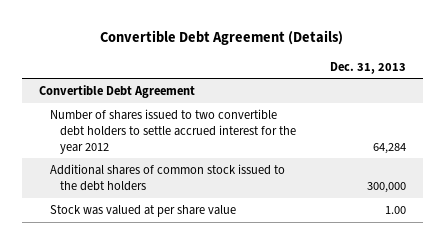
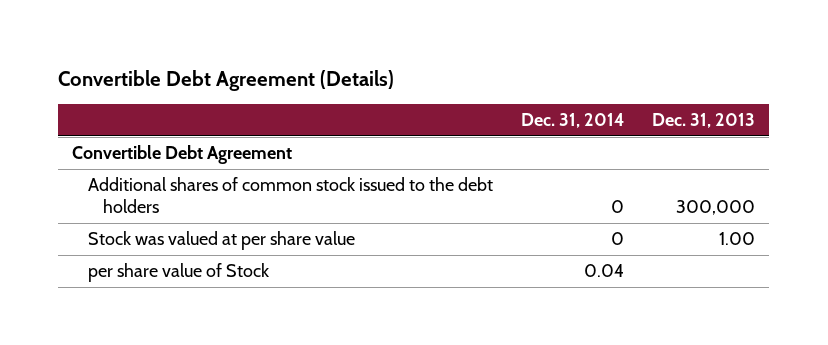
- | Dec. 31, 2013
+ | Dec. 31, 2014 | Dec. 31, 2013
- Number of shares issued to two convertible debt holders to settle accrued interest for the year 2012 | 64,284
+ per share value of Stock | 0.04 |

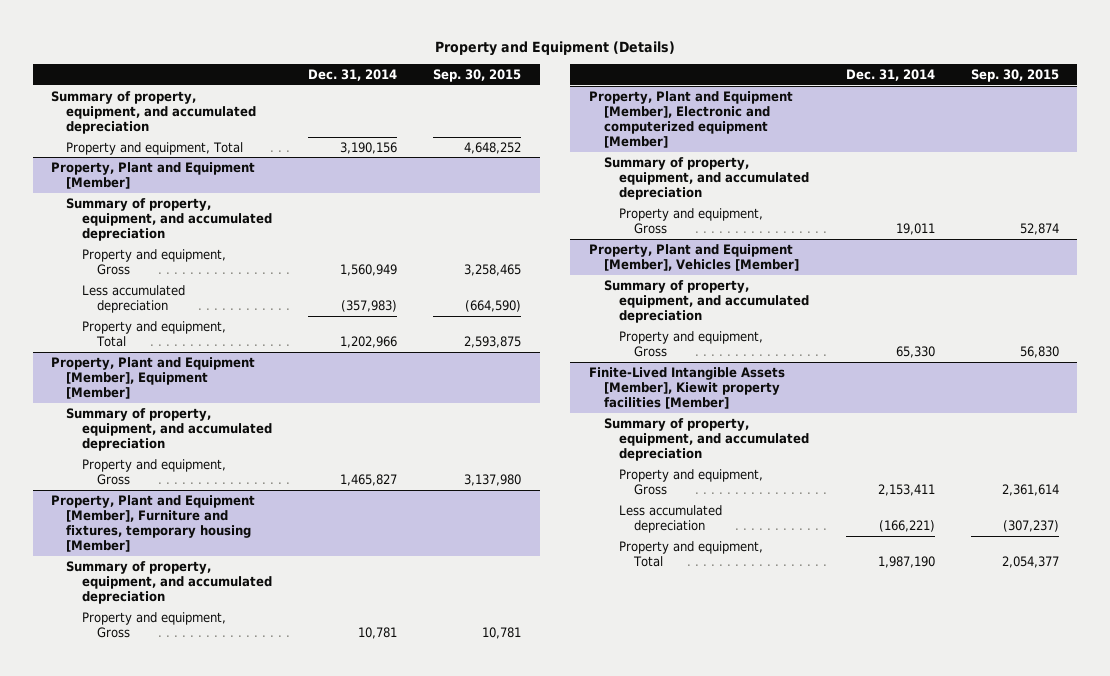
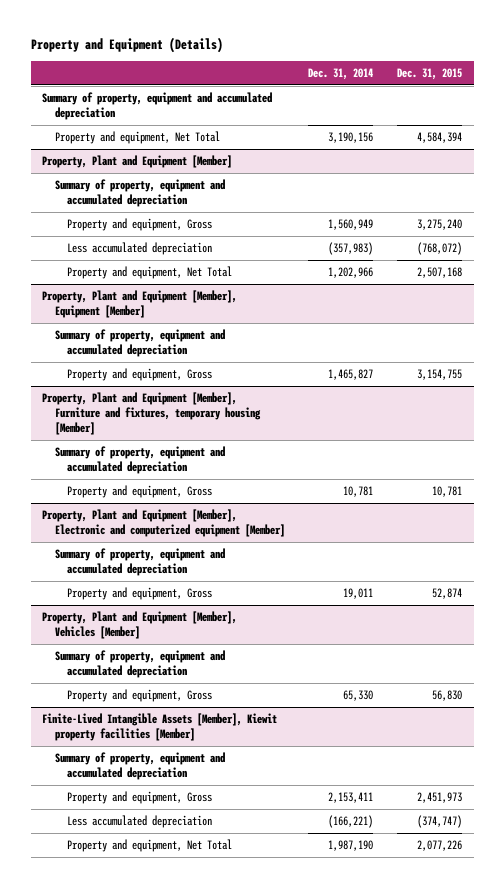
- | Dec. 31, 2014 | Sep. 30, 2015
+ | Dec. 31, 2014 | Dec. 31, 2015
- Summary of property, equipment, and accumulated depreciation
- Property and equipment, Total | 3,190,156 | 4,648,252
+ Summary of property, equipment and accumulated depreciation
+ Property and equipment, Net Total | 3,190,156 | 4,584,394
@ Property, Plant and Equipment [Member]
- Summary of property, equipment, and accumulated depreciation
+ Summary of property, equipment and accumulated depreciation
- Property and equipment, Total | 1,202,966 | 2,593,875
+ Property and equipment, Net Total | 1,202,966 | 2,507,168
@ Property, Plant and Equipment [Member], Equipment [Member]
- Summary of property, equipment, and accumulated depreciation
+ Summary of property, equipment and accumulated depreciation
@ Property, Plant and Equipment [Member], Furniture and fixtures, temporary housing [Member]
- Summary of property, equipment, and accumulated depreciation
+ Summary of property, equipment and accumulated depreciation
@ Property, Plant and Equipment [Member], Electronic and computerized equipment [Member]
- Summary of property, equipment, and accumulated depreciation
+ Summary of property, equipment and accumulated depreciation
@ Property, Plant and Equipment [Member], Vehicles [Member]
- Summary of property, equipment, and accumulated depreciation
+ Summary of property, equipment and accumulated depreciation
@ Finite-Lived Intangible Assets [Member], Kiewit property facilities [Member]
- Summary of property, equipment, and accumulated depreciation
+ Summary of property, equipment and accumulated depreciation
- Property and equipment, Total | 1,987,190 | 2,054,377
+ Property and equipment, Net Total | 1,987,190 | 2,077,226

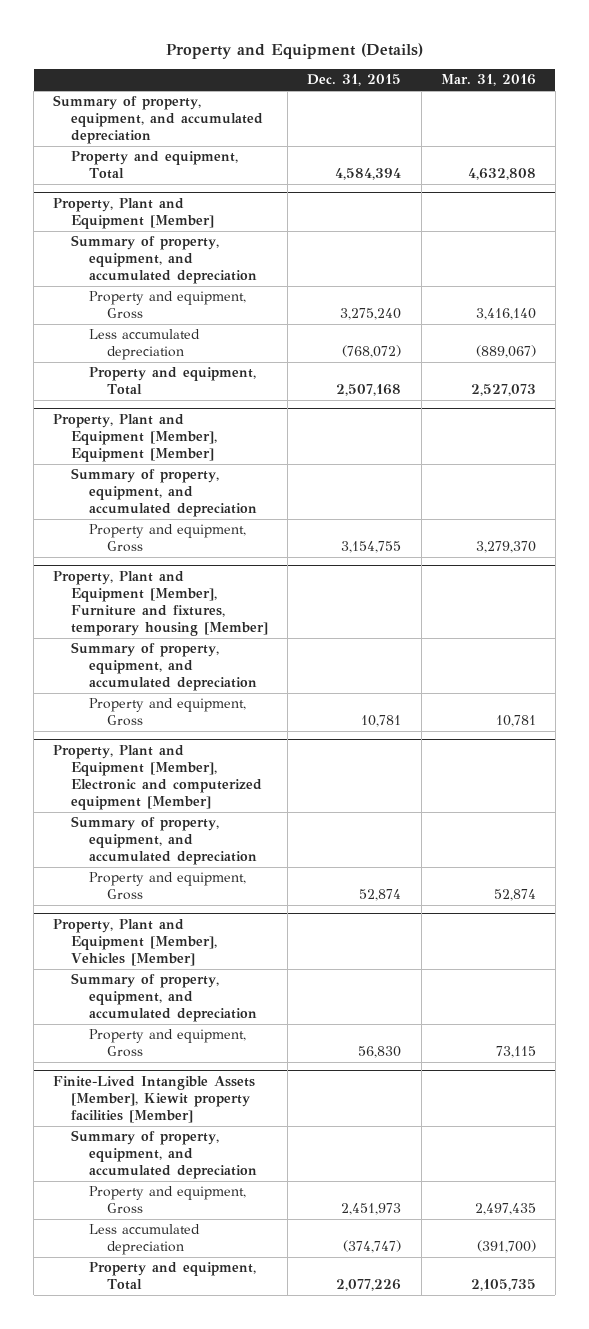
- | Dec. 31, 2014 | Dec. 31, 2015
+ | Dec. 31, 2015 | Mar. 31, 2016
- Summary of property, equipment and accumulated depreciation
- Property and equipment, Net Total | 3,190,156 | 4,584,394
+ Summary of property, equipment, and accumulated depreciation
+ Property and equipment, Total | 4,584,394 | 4,632,808
@ Property, Plant and Equipment [Member]
- Summary of property, equipment and accumulated depreciation
+ Summary of property, equipment, and accumulated depreciation
- Property and equipment, Net Total | 1,202,966 | 2,507,168
+ Property and equipment, Total | 2,507,168 | 2,527,073
@ Property, Plant and Equipment [Member], Equipment [Member]
- Summary of property, equipment and accumulated depreciation
+ Summary of property, equipment, and accumulated depreciation
@ Property, Plant and Equipment [Member], Furniture and fixtures, temporary housing [Member]
- Summary of property, equipment and accumulated depreciation
+ Summary of property, equipment, and accumulated depreciation
@ Property, Plant and Equipment [Member], Electronic and computerized equipment [Member]
- Summary of property, equipment and accumulated depreciation
+ Summary of property, equipment, and accumulated depreciation
@ Property, Plant and Equipment [Member], Vehicles [Member]
- Summary of property, equipment and accumulated depreciation
+ Summary of property, equipment, and accumulated depreciation
@ Finite-Lived Intangible Assets [Member], Kiewit property facilities [Member]
- Summary of property, equipment and accumulated depreciation
+ Summary of property, equipment, and accumulated depreciation
- Property and equipment, Net Total | 1,987,190 | 2,077,226
+ Property and equipment, Total | 2,077,226 | 2,105,735

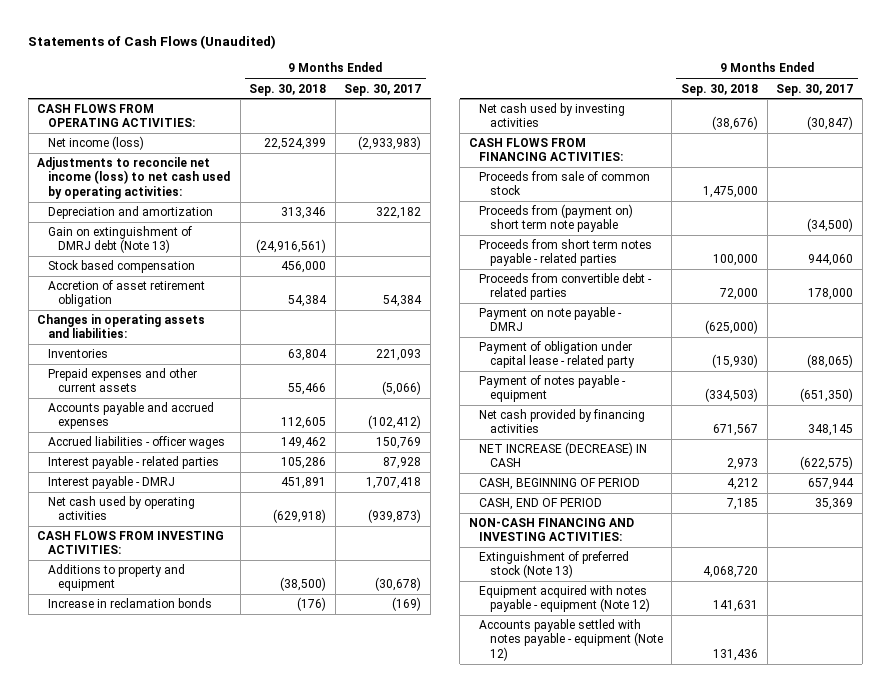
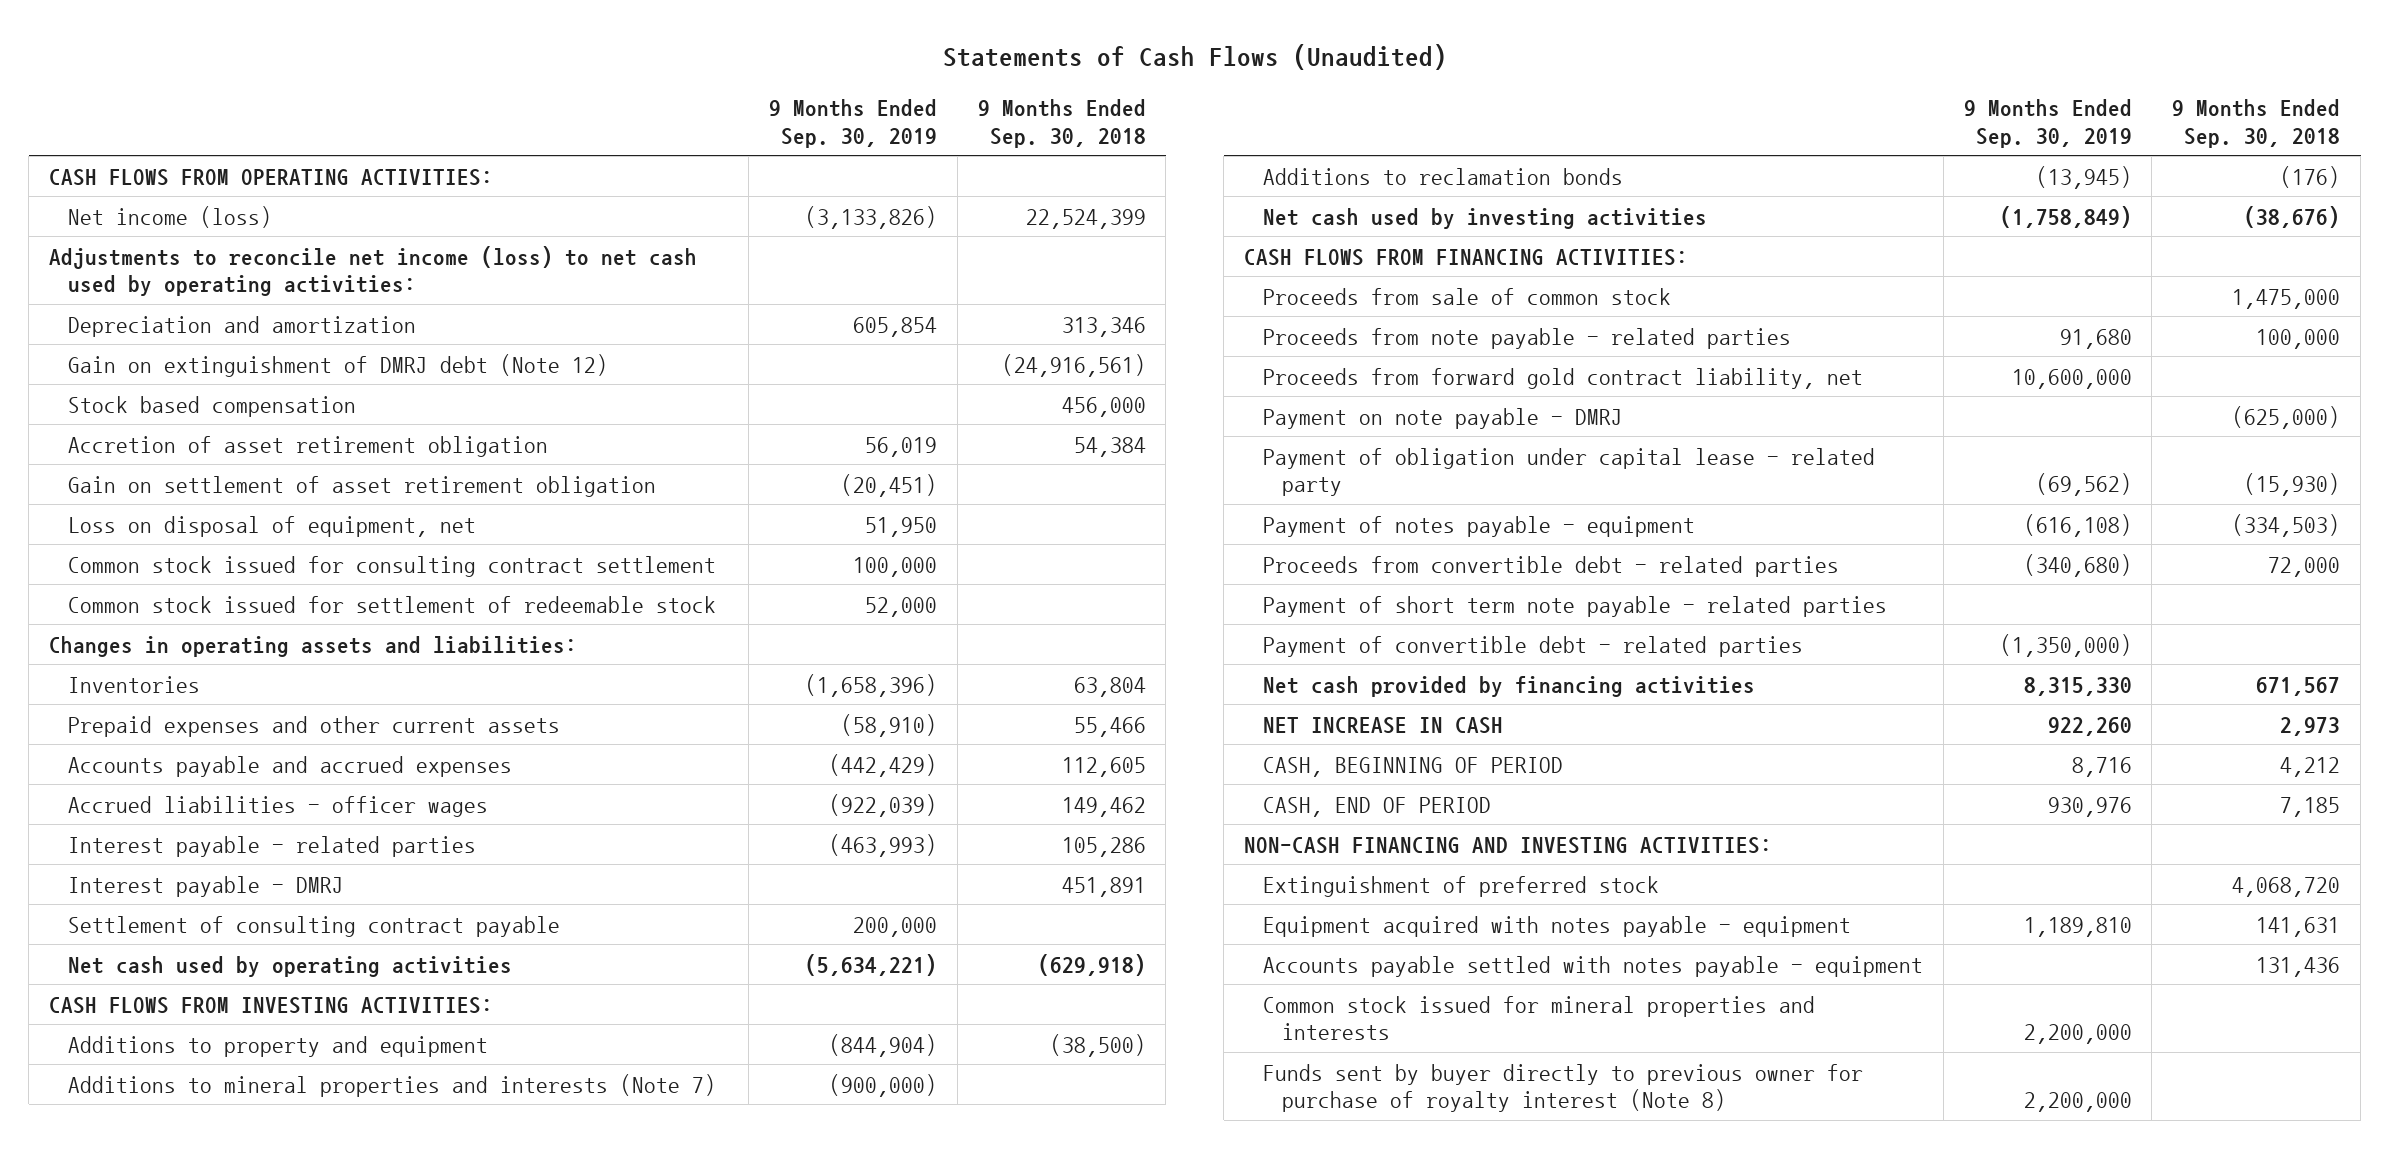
- | 9 Months Ended Sep. 30, 2018 | 9 Months Ended Sep. 30, 2017
+ | 9 Months Ended Sep. 30, 2019 | 9 Months Ended Sep. 30, 2018
- Gain on extinguishment of DMRJ debt (Note 13) | (24,916,561) |
+ Gain on extinguishment of DMRJ debt (Note 12) | | (24,916,561)
+ Gain on settlement of asset retirement obligation | (20,451) |
+ Loss on disposal of equipment, net | 51,950 |
+ Common stock issued for consulting contract settlement | 100,000 |
+ Common stock issued for settlement of redeemable stock | 52,000 |
+ Settlement of consulting contract payable | 200,000 |
- Increase in reclamation bonds | (176) | (169)
+ Additions to mineral properties and interests (Note 7) | (900,000) |
+ Additions to reclamation bonds | (13,945) | (176)
- Proceeds from (payment on) short term note payable | | (34,500)
- Proceeds from short term notes payable - related parties | 100,000 | 944,060
+ Proceeds from note payable - related parties | 91,680 | 100,000
+ Proceeds from forward gold contract liability, net | 10,600,000 |
moved down: Proceeds from convertible debt - related parties | (340,680) | 72,000
+ Payment of short term note payable - related parties
+ Payment of convertible debt - related parties | (1,350,000) |
- NET INCREASE (DECREASE) IN CASH | 2,973 | (622,575)
+ NET INCREASE IN CASH | 922,260 | 2,973
- Extinguishment of preferred stock (Note 13) | 4,068,720 |
- Equipment acquired with notes payable - equipment (Note 12) | 141,631 |
- Accounts payable settled with notes payable - equipment (Note 12) | 131,436 |
+ Extinguishment of preferred stock | | 4,068,720
+ Equipment acquired with notes payable - equipment | 1,189,810 | 141,631
+ Accounts payable settled with notes payable - equipment | | 131,436
+ Common stock issued for mineral properties and interests | 2,200,000 |
+ Funds sent by buyer directly to previous owner for purchase of royalty interest (Note 8) | 2,200,000 |

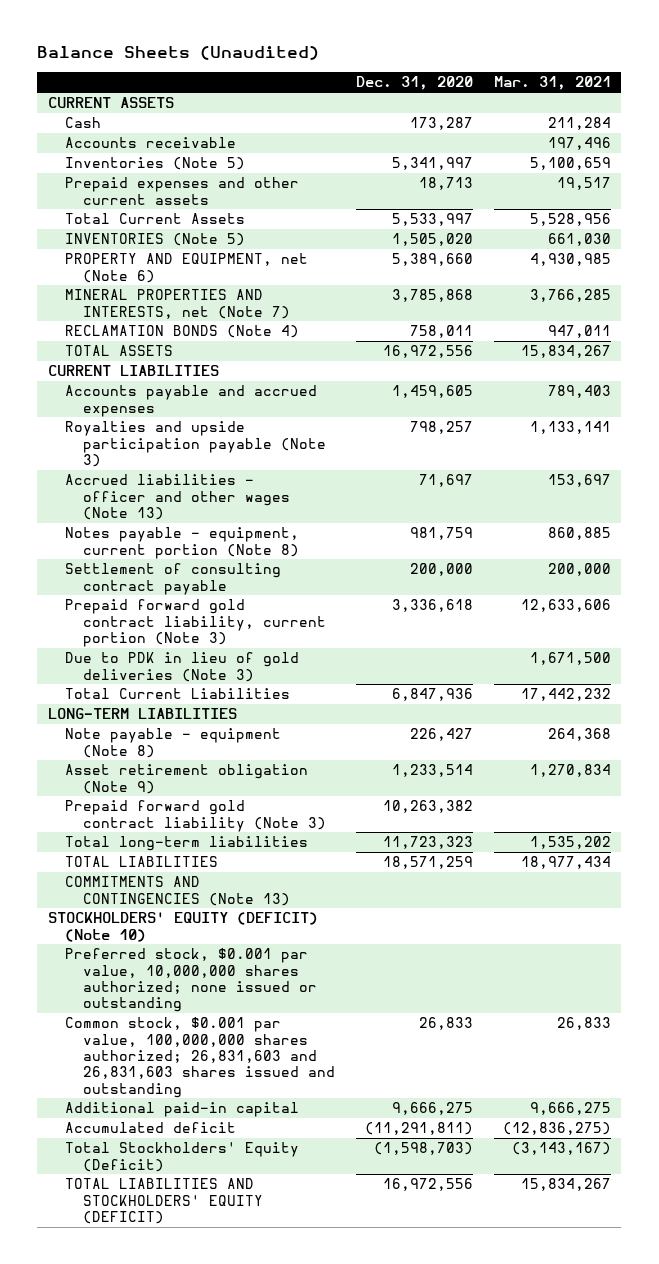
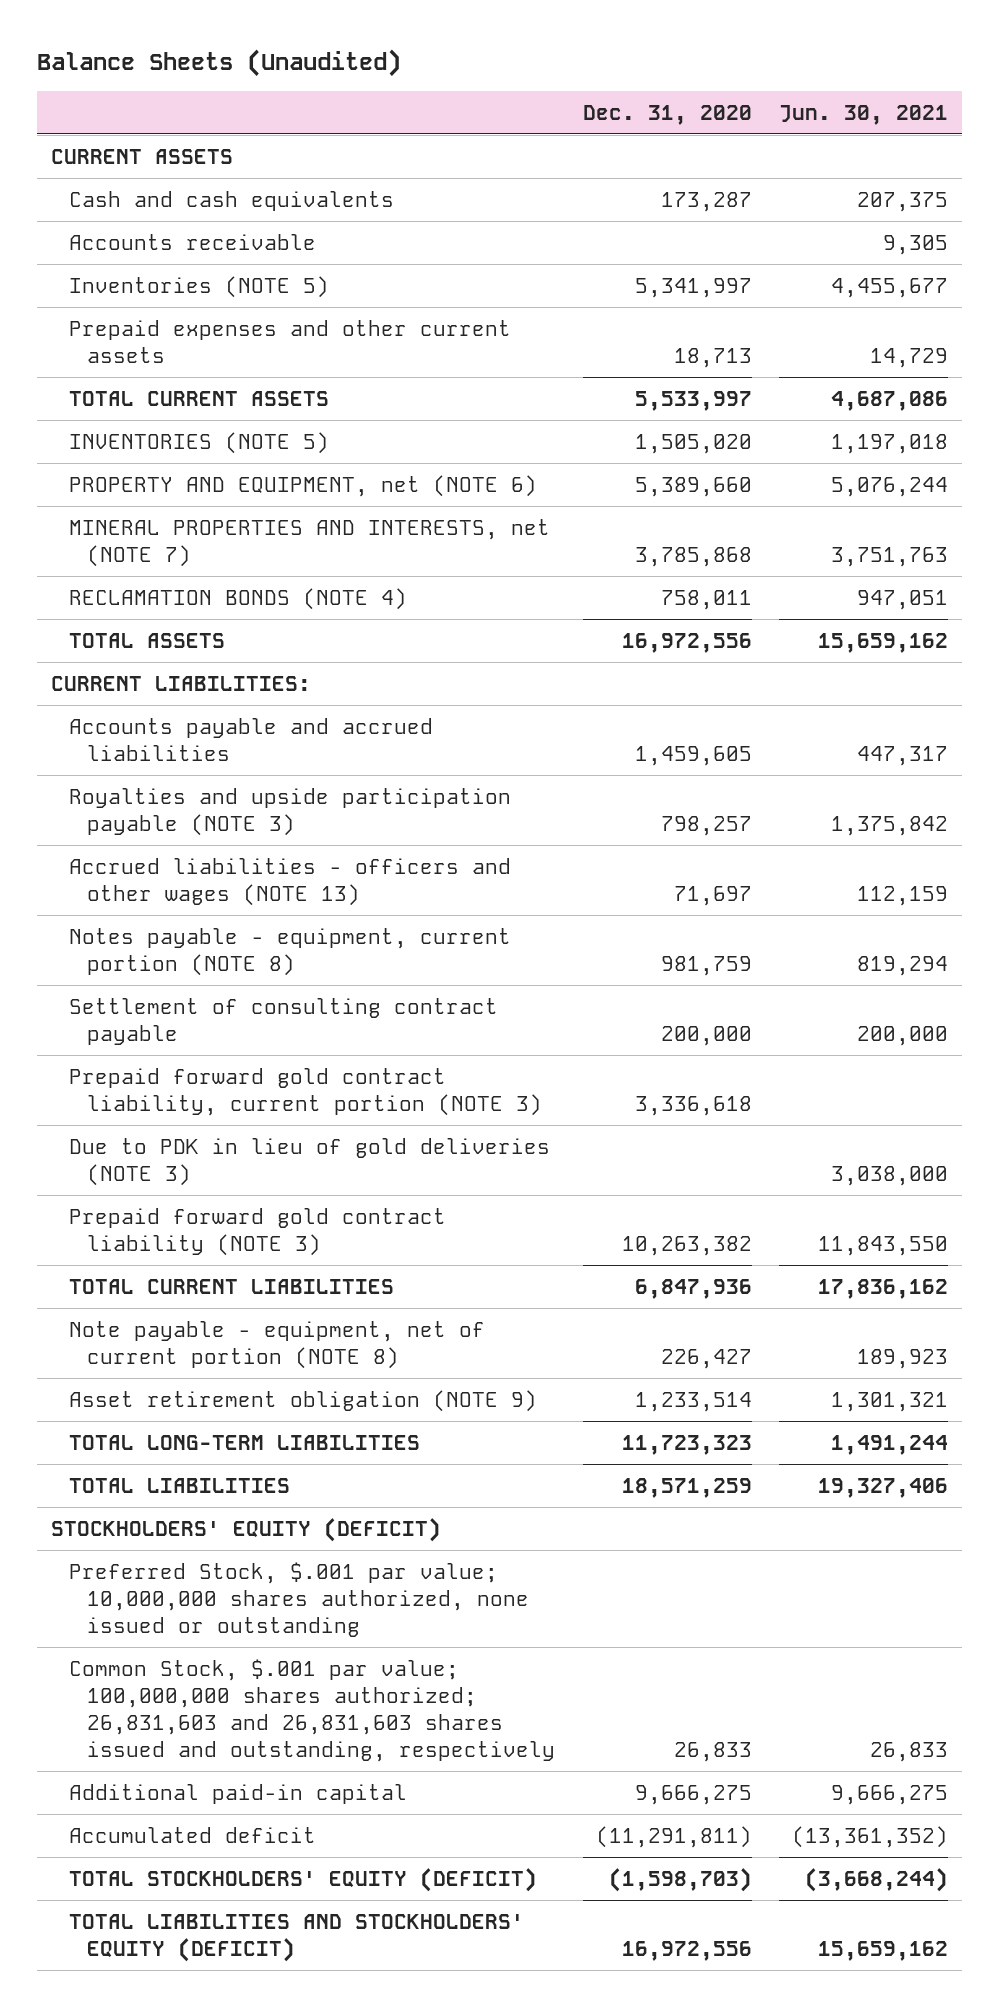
- | Dec. 31, 2020 | Mar. 31, 2021
+ | Dec. 31, 2020 | Jun. 30, 2021
- Cash | 173,287 | 211,284
+ Cash and cash equivalents | 173,287 | 207,375
- Inventories (Note 5) | 5,341,997 | 5,100,659
+ Inventories (NOTE 5) | 5,341,997 | 4,455,677
- Total Current Assets | 5,533,997 | 5,528,956
- INVENTORIES (Note 5) | 1,505,020 | 661,030
- PROPERTY AND EQUIPMENT, net (Note 6) | 5,389,660 | 4,930,985
- MINERAL PROPERTIES AND INTERESTS, net (Note 7) | 3,785,868 | 3,766,285
- RECLAMATION BONDS (Note 4) | 758,011 | 947,011
+ TOTAL CURRENT ASSETS | 5,533,997 | 4,687,086
+ INVENTORIES (NOTE 5) | 1,505,020 | 1,197,018
+ PROPERTY AND EQUIPMENT, net (NOTE 6) | 5,389,660 | 5,076,244
+ MINERAL PROPERTIES AND INTERESTS, net (NOTE 7) | 3,785,868 | 3,751,763
+ RECLAMATION BONDS (NOTE 4) | 758,011 | 947,051
- CURRENT LIABILITIES
- Accounts payable and accrued expenses | 1,459,605 | 789,403
- Royalties and upside participation payable (Note 3) | 798,257 | 1,133,141
- Accrued liabilities - officer and other wages (Note 13) | 71,697 | 153,697
- Notes payable - equipment, current portion (Note 8) | 981,759 | 860,885
+ CURRENT LIABILITIES:
+ Accounts payable and accrued liabilities | 1,459,605 | 447,317
+ Royalties and upside participation payable (NOTE 3) | 798,257 | 1,375,842
+ Accrued liabilities - officers and other wages (NOTE 13) | 71,697 | 112,159
+ Notes payable - equipment, current portion (NOTE 8) | 981,759 | 819,294
- Prepaid forward gold contract liability, current portion (Note 3) | 3,336,618 | 12,633,606
- Due to PDK in lieu of gold deliveries (Note 3) | | 1,671,500
- Total Current Liabilities | 6,847,936 | 17,442,232
- LONG-TERM LIABILITIES
- Note payable - equipment (Note 8) | 226,427 | 264,368
- Asset retirement obligation (Note 9) | 1,233,514 | 1,270,834
- Prepaid forward gold contract liability (Note 3) | 10,263,382 |
- Total long-term liabilities | 11,723,323 | 1,535,202
+ Prepaid forward gold contract liability, current portion (NOTE 3) | 3,336,618 |
+ Due to PDK in lieu of gold deliveries (NOTE 3) | | 3,038,000
+ Prepaid forward gold contract liability (NOTE 3) | 10,263,382 | 11,843,550
+ TOTAL CURRENT LIABILITIES | 6,847,936 | 17,836,162
+ Note payable - equipment, net of current portion (NOTE 8) | 226,427 | 189,923
+ Asset retirement obligation (NOTE 9) | 1,233,514 | 1,301,321
+ TOTAL LONG-TERM LIABILITIES | 11,723,323 | 1,491,244
- COMMITMENTS AND CONTINGENCIES (Note 13)
- STOCKHOLDERS' EQUITY (DEFICIT) (Note 10)
- Preferred stock, $0.001 par value, 10,000,000 shares authorized; none issued or outstanding
- Common stock, $0.001 par value, 100,000,000 shares authorized; 26,831,603 and 26,831,603 shares issued and outstanding | 26,833 | 26,833
+ STOCKHOLDERS' EQUITY (DEFICIT)
+ Preferred Stock, $.001 par value; 10,000,000 shares authorized, none issued or outstanding
+ Common Stock, $.001 par value; 100,000,000 shares authorized; 26,831,603 and 26,831,603 shares issued and outstanding, respectively | 26,833 | 26,833
- Total Stockholders' Equity (Deficit) | (1,598,703) | (3,143,167)
+ TOTAL STOCKHOLDERS' EQUITY (DEFICIT) | (1,598,703) | (3,668,244)

